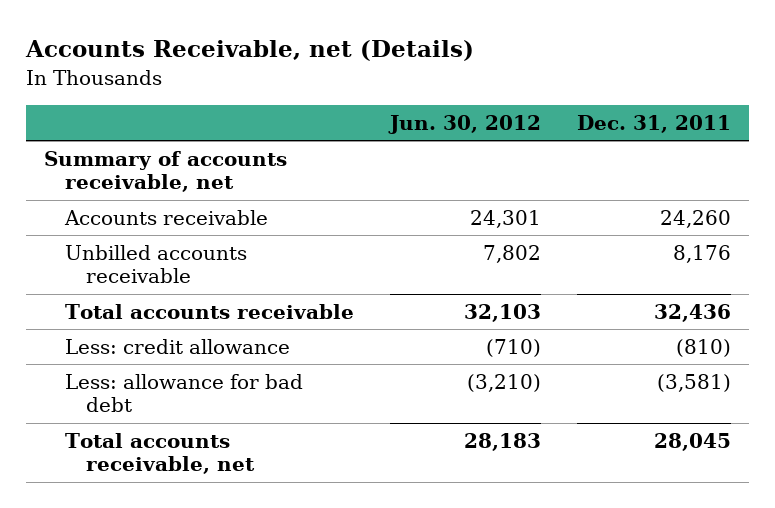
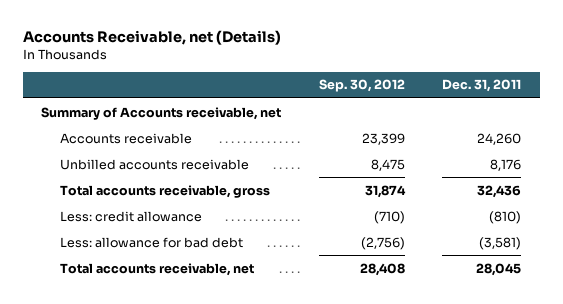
- | Jun. 30, 2012 | Dec. 31, 2011
+ | Sep. 30, 2012 | Dec. 31, 2011
- Summary of accounts receivable, net
+ Summary of Accounts receivable, net
- Total accounts receivable | 32,103 | 32,436
+ Total accounts receivable, gross | 31,874 | 32,436

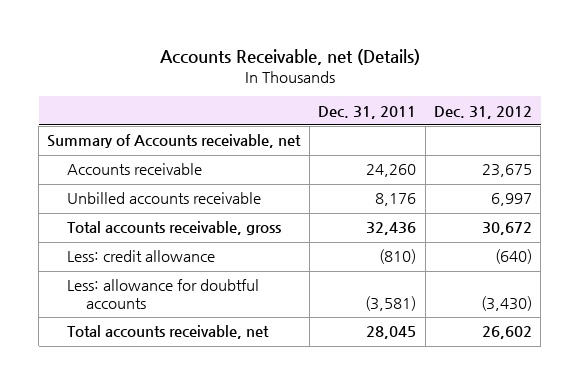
- | Sep. 30, 2012 | Dec. 31, 2011
+ | Dec. 31, 2011 | Dec. 31, 2012
- Less: allowance for bad debt | (2,756) | (3,581)
+ Less: allowance for doubtful accounts | (3,581) | (3,430)

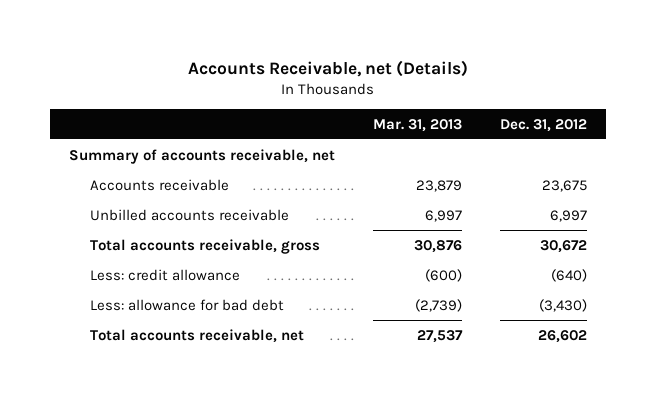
- | Dec. 31, 2011 | Dec. 31, 2012
+ | Mar. 31, 2013 | Dec. 31, 2012
- Summary of Accounts receivable, net
+ Summary of accounts receivable, net
- Less: allowance for doubtful accounts | (3,581) | (3,430)
+ Less: allowance for bad debt | (2,739) | (3,430)

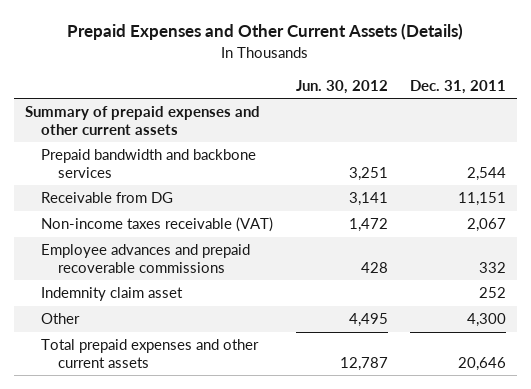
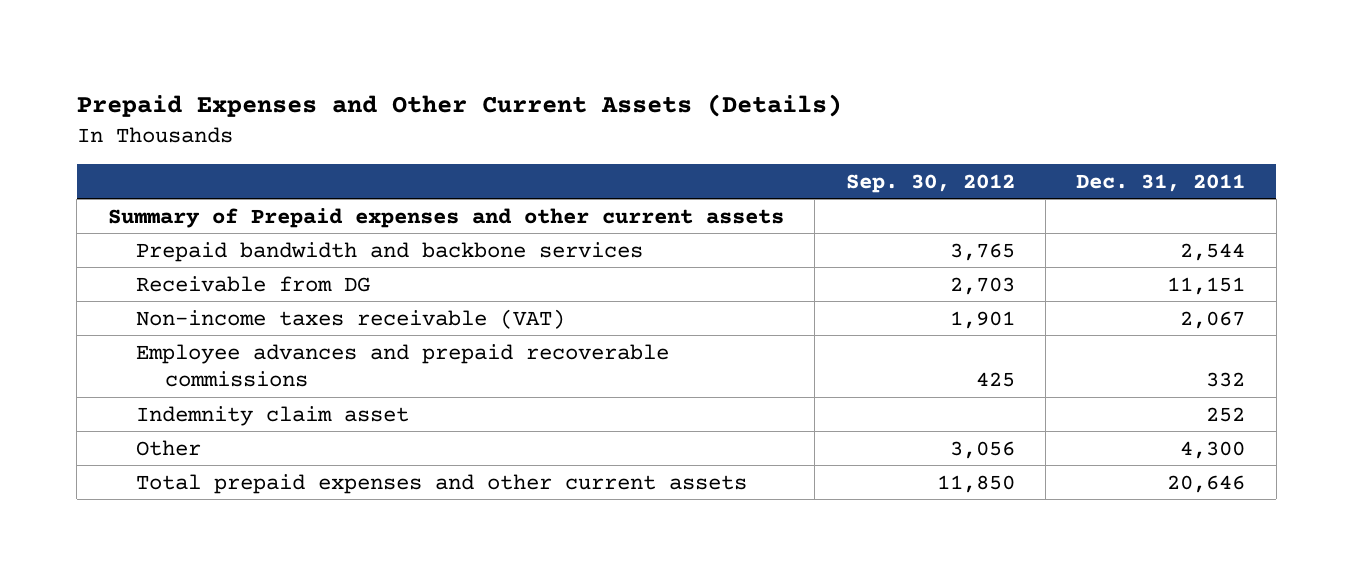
- | Jun. 30, 2012 | Dec. 31, 2011
+ | Sep. 30, 2012 | Dec. 31, 2011
- Summary of prepaid expenses and other current assets
+ Summary of Prepaid expenses and other current assets

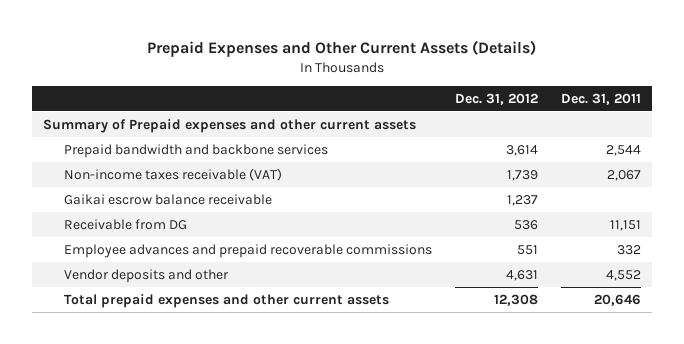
- | Sep. 30, 2012 | Dec. 31, 2011
+ | Dec. 31, 2012 | Dec. 31, 2011
+ Gaikai escrow balance receivable | 1,237 |
moved down: Receivable from DG | 536 | 11,151
- Indemnity claim asset | | 252
- Other | 3,056 | 4,300
+ Vendor deposits and other | 4,631 | 4,552

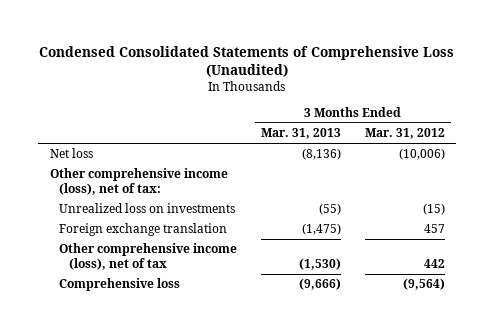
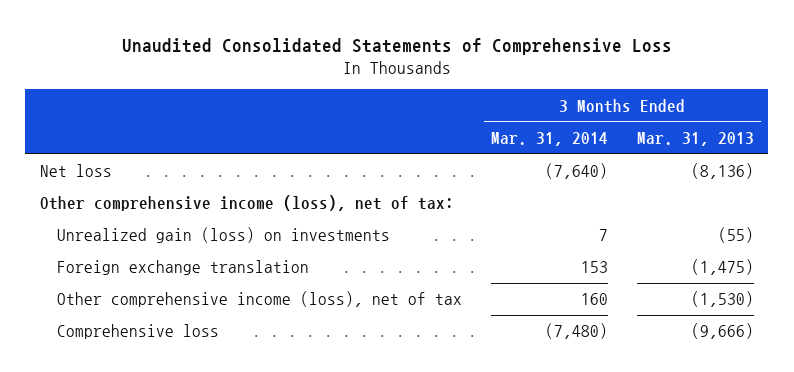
- Condensed Consolidated Statements of Comprehensive Loss (Unaudited)
+ Unaudited Consolidated Statements of Comprehensive Loss
- | 3 Months Ended Mar. 31, 2013 | 3 Months Ended Mar. 31, 2012
+ | 3 Months Ended Mar. 31, 2014 | 3 Months Ended Mar. 31, 2013
- Unrealized loss on investments | (55) | (15)
+ Unrealized gain (loss) on investments | 7 | (55)

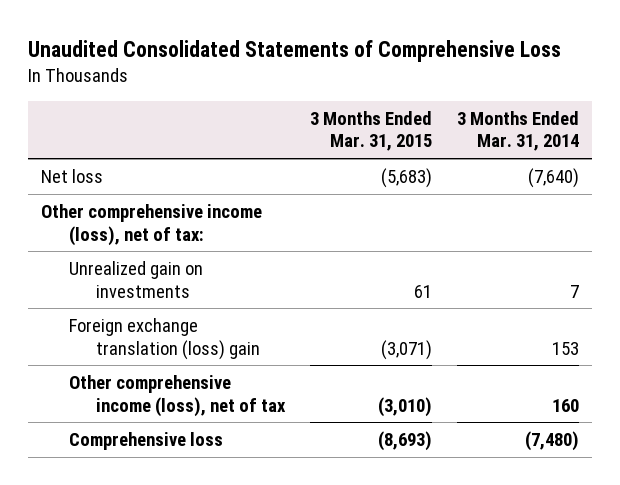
- | 3 Months Ended Mar. 31, 2014 | 3 Months Ended Mar. 31, 2013
+ | 3 Months Ended Mar. 31, 2015 | 3 Months Ended Mar. 31, 2014
- Unrealized gain (loss) on investments | 7 | (55)
- Foreign exchange translation | 153 | (1,475)
+ Unrealized gain on investments | 61 | 7
+ Foreign exchange translation (loss) gain | (3,071) | 153

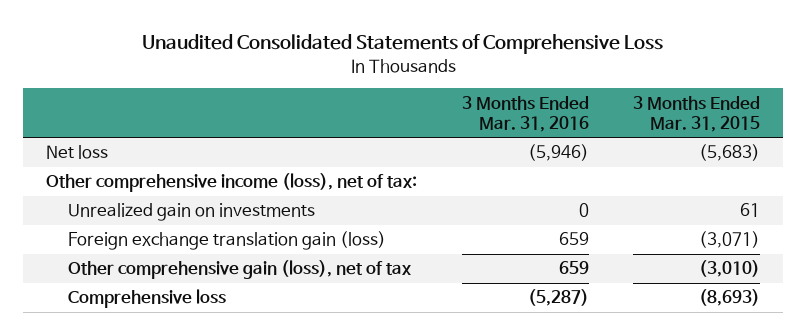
- | 3 Months Ended Mar. 31, 2015 | 3 Months Ended Mar. 31, 2014
+ | 3 Months Ended Mar. 31, 2016 | 3 Months Ended Mar. 31, 2015
- Foreign exchange translation (loss) gain | (3,071) | 153
- Other comprehensive income (loss), net of tax | (3,010) | 160
+ Foreign exchange translation gain (loss) | 659 | (3,071)
+ Other comprehensive gain (loss), net of tax | 659 | (3,010)

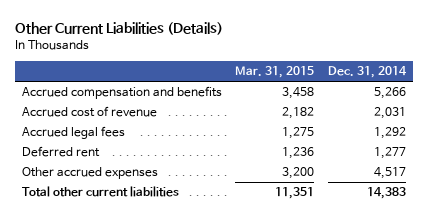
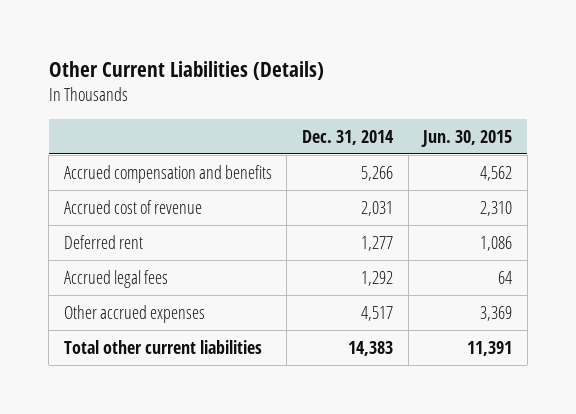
- | Mar. 31, 2015 | Dec. 31, 2014
+ | Dec. 31, 2014 | Jun. 30, 2015
moved down: Accrued legal fees | 1,292 | 64

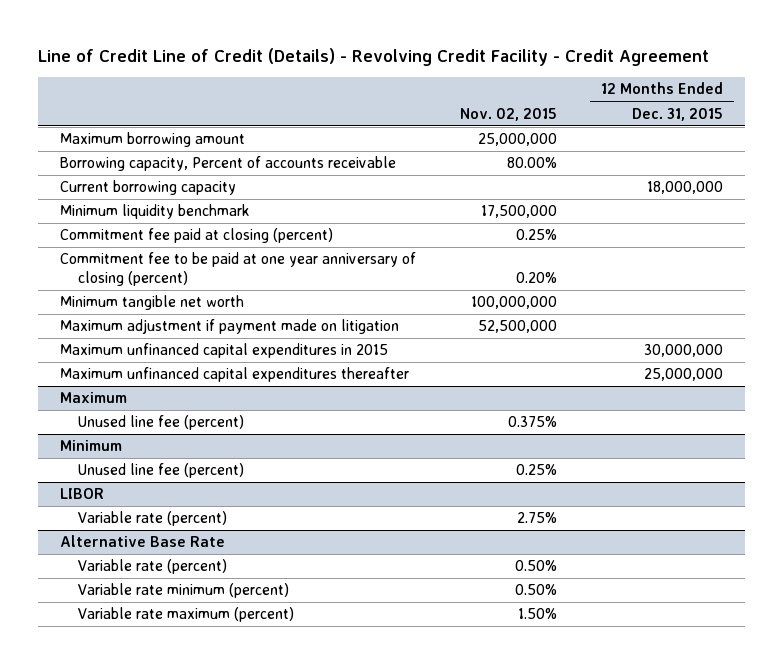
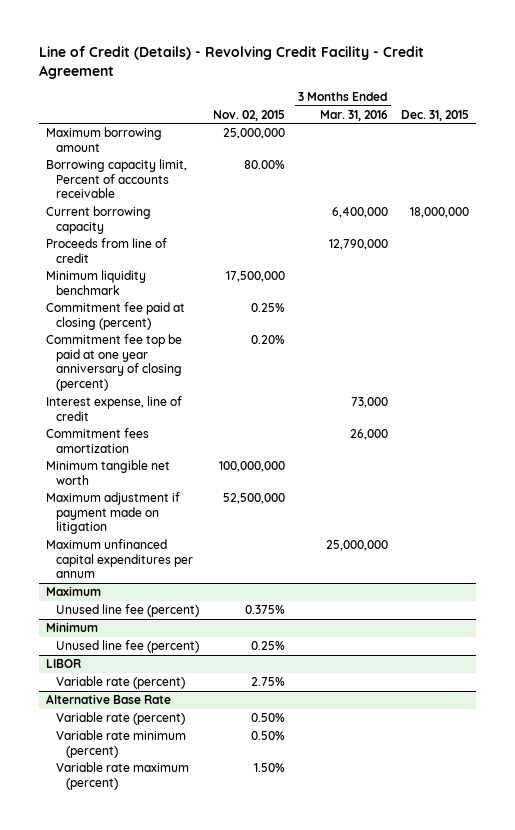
- Line of Credit Line of Credit (Details) - Revolving Credit Facility - Credit Agreement
+ Line of Credit (Details) - Revolving Credit Facility - Credit Agreement
- | Nov. 02, 2015 | 12 Months Ended Dec. 31, 2015
+ | Nov. 02, 2015 | 3 Months Ended Mar. 31, 2016 | Dec. 31, 2015
- Borrowing capacity, Percent of accounts receivable | 80.00% |
+ Borrowing capacity limit, Percent of accounts receivable | 80.00% | |
+ Proceeds from line of credit | | 12,790,000 |
- Commitment fee to be paid at one year anniversary of closing (percent) | 0.20% |
+ Commitment fee top be paid at one year anniversary of closing (percent) | 0.20% | |
+ Interest expense, line of credit | | 73,000 |
+ Commitment fees amortization | | 26,000 |
- Maximum unfinanced capital expenditures in 2015 | | 30,000,000
- Maximum unfinanced capital expenditures thereafter | | 25,000,000
+ Maximum unfinanced capital expenditures per annum | | 25,000,000 |

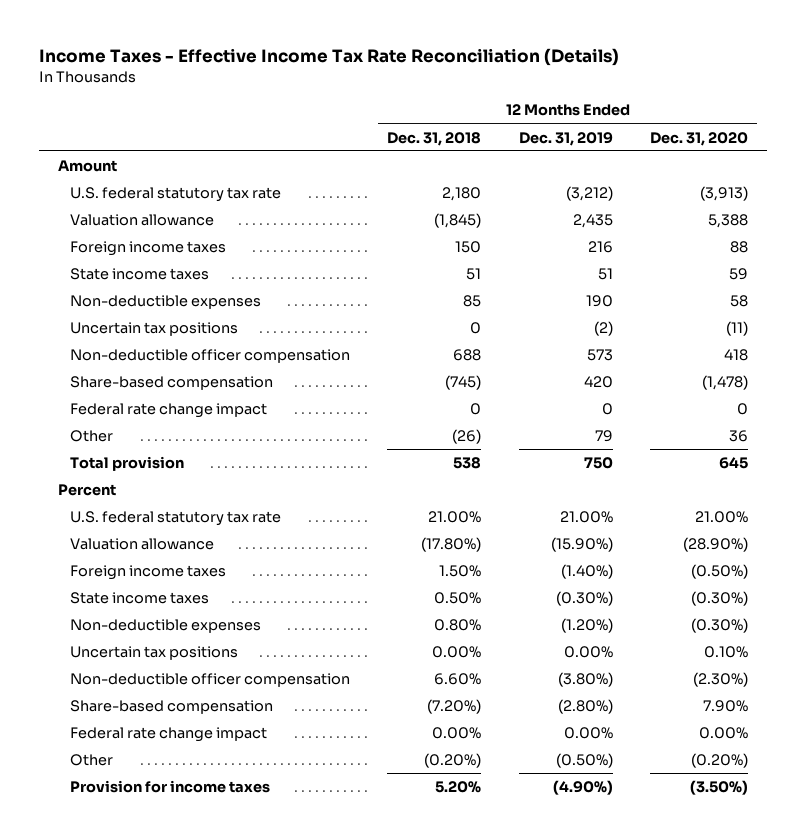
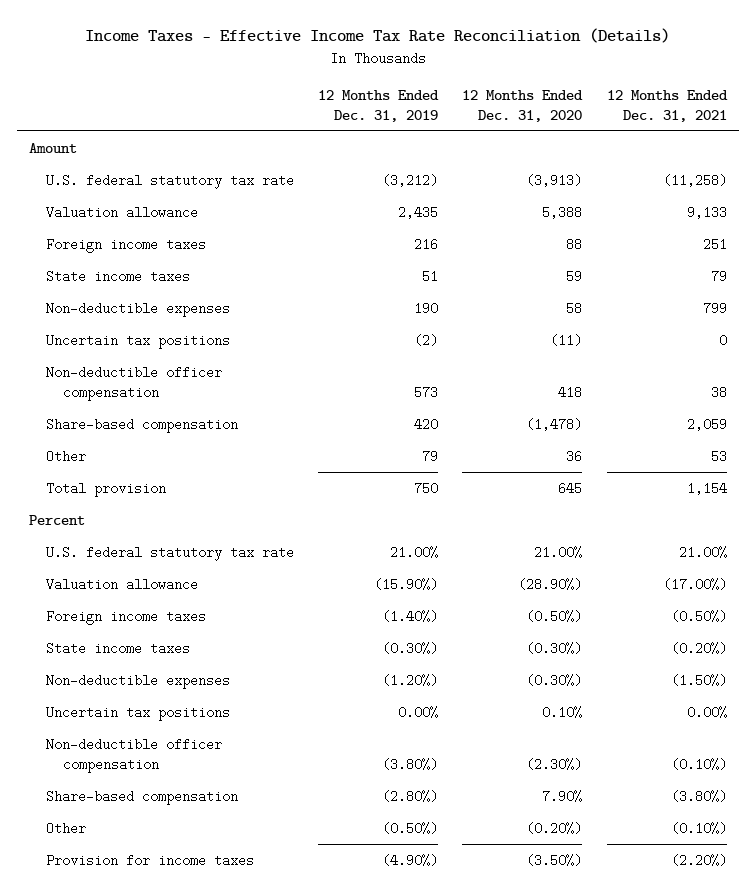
- | 12 Months Ended Dec. 31, 2018 | 12 Months Ended Dec. 31, 2019 | 12 Months Ended Dec. 31, 2020
+ | 12 Months Ended Dec. 31, 2019 | 12 Months Ended Dec. 31, 2020 | 12 Months Ended Dec. 31, 2021
- Federal rate change impact | 0 | 0 | 0
- Federal rate change impact | 0.00% | 0.00% | 0.00%

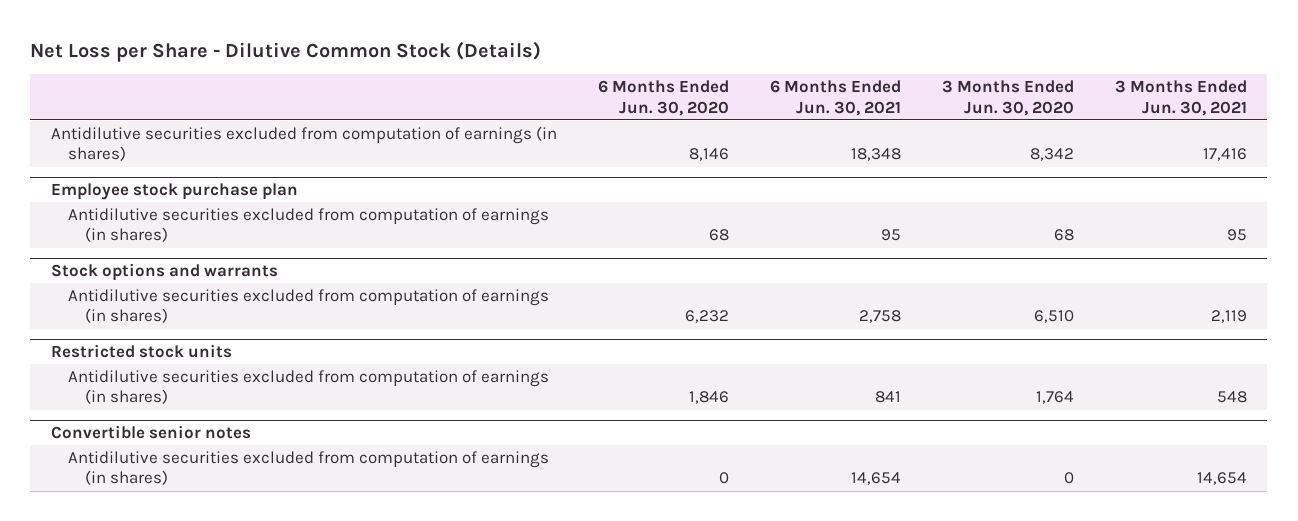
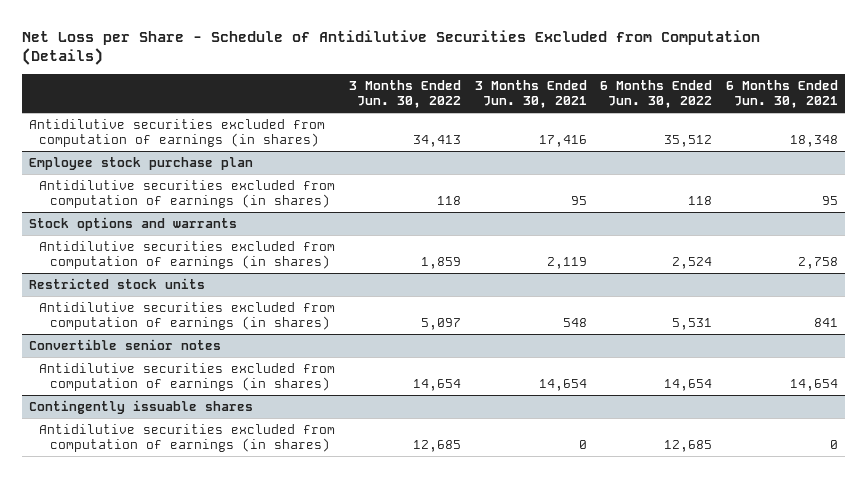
- Net Loss per Share - Dilutive Common Stock (Details)
+ Net Loss per Share - Schedule of Antidilutive Securities Excluded from Computation (Details)
- | 6 Months Ended Jun. 30, 2020 | 6 Months Ended Jun. 30, 2021 | 3 Months Ended Jun. 30, 2020 | 3 Months Ended Jun. 30, 2021
+ | 3 Months Ended Jun. 30, 2022 | 3 Months Ended Jun. 30, 2021 | 6 Months Ended Jun. 30, 2022 | 6 Months Ended Jun. 30, 2021
+ Contingently issuable shares
+ Antidilutive securities excluded from computation of earnings (in shares) | 12,685 | 0 | 12,685 | 0

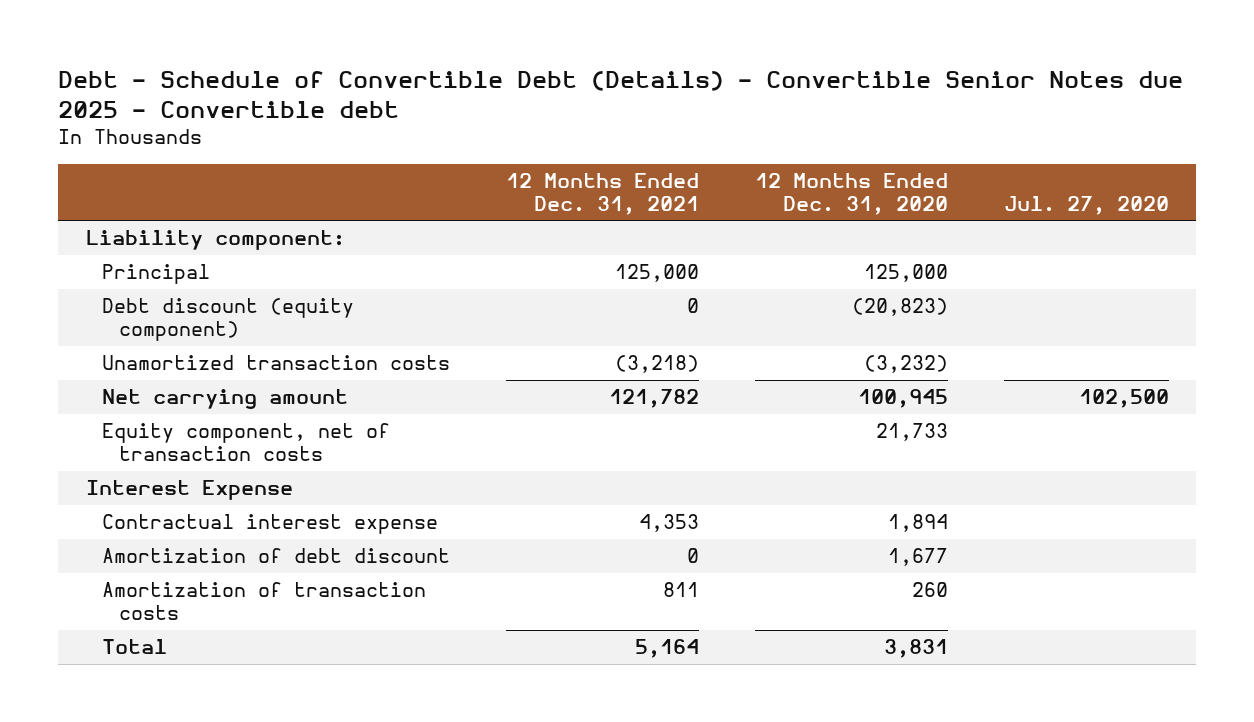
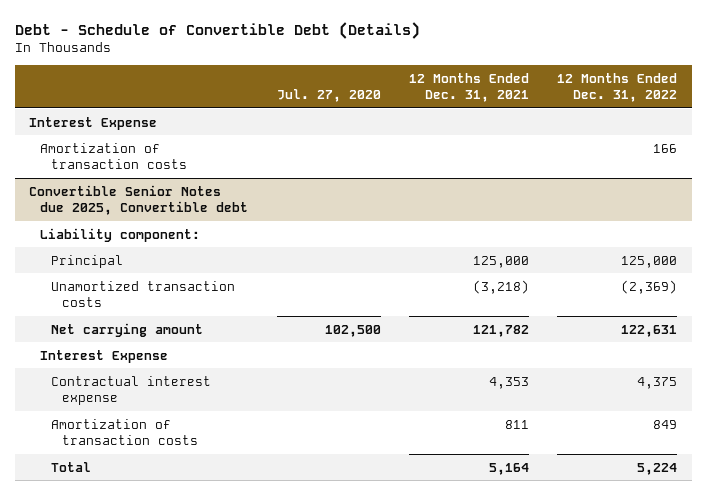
- Debt - Schedule of Convertible Debt (Details) - Convertible Senior Notes due 2025 - Convertible debt
+ Debt - Schedule of Convertible Debt (Details)
- | 12 Months Ended Dec. 31, 2021 | 12 Months Ended Dec. 31, 2020 | Jul. 27, 2020
+ | Jul. 27, 2020 | 12 Months Ended Dec. 31, 2021 | 12 Months Ended Dec. 31, 2022
+ Interest Expense
+ Amortization of transaction costs | | | 166
+ Convertible Senior Notes due 2025, Convertible debt
- Debt discount (equity component) | 0 | (20,823) |
- Equity component, net of transaction costs | | 21,733 |
- Amortization of debt discount | 0 | 1,677 |

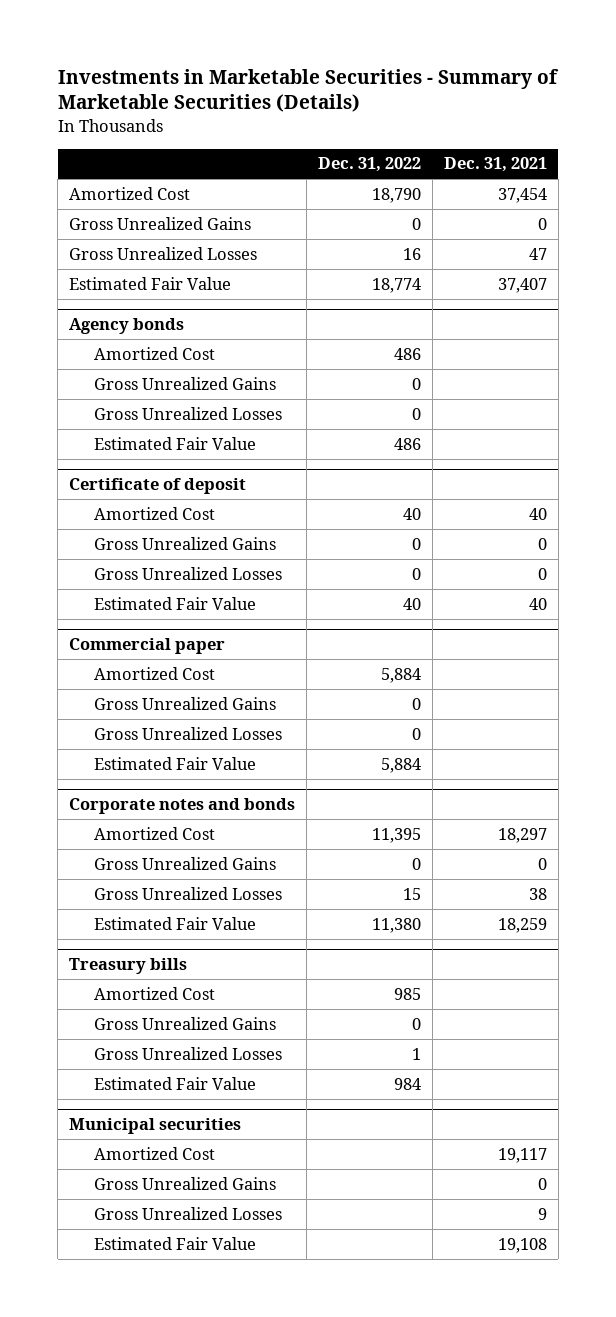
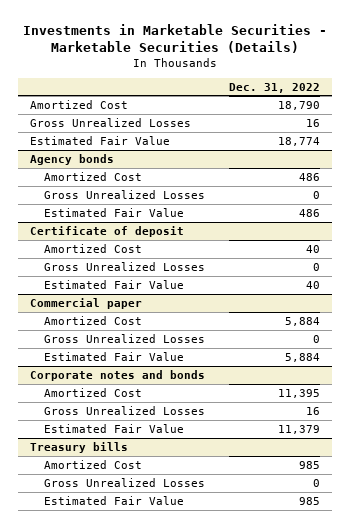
- Investments in Marketable Securities - Summary of Marketable Securities (Details)
+ Investments in Marketable Securities - Marketable Securities (Details)
- | Dec. 31, 2022 | Dec. 31, 2021
+ | Dec. 31, 2022
- Gross Unrealized Gains | 0 | 0
@ Agency bonds
- Gross Unrealized Gains | 0 |
@ Certificate of deposit
- Gross Unrealized Gains | 0 | 0
@ Commercial paper
- Gross Unrealized Gains | 0 |
@ Corporate notes and bonds
- Gross Unrealized Gains | 0 | 0
- Gross Unrealized Losses | 15 | 38
- Estimated Fair Value | 11,380 | 18,259
+ Gross Unrealized Losses | 16
+ Estimated Fair Value | 11,379
@ Treasury bills
- Gross Unrealized Gains | 0 |
- Gross Unrealized Losses | 1 |
- Estimated Fair Value | 984 |
- Municipal securities
- Amortized Cost | | 19,117
- Gross Unrealized Gains | | 0
- Gross Unrealized Losses | | 9
- Estimated Fair Value | | 19,108
@ Treasury bills
+ Gross Unrealized Losses | 0
+ Estimated Fair Value | 985

